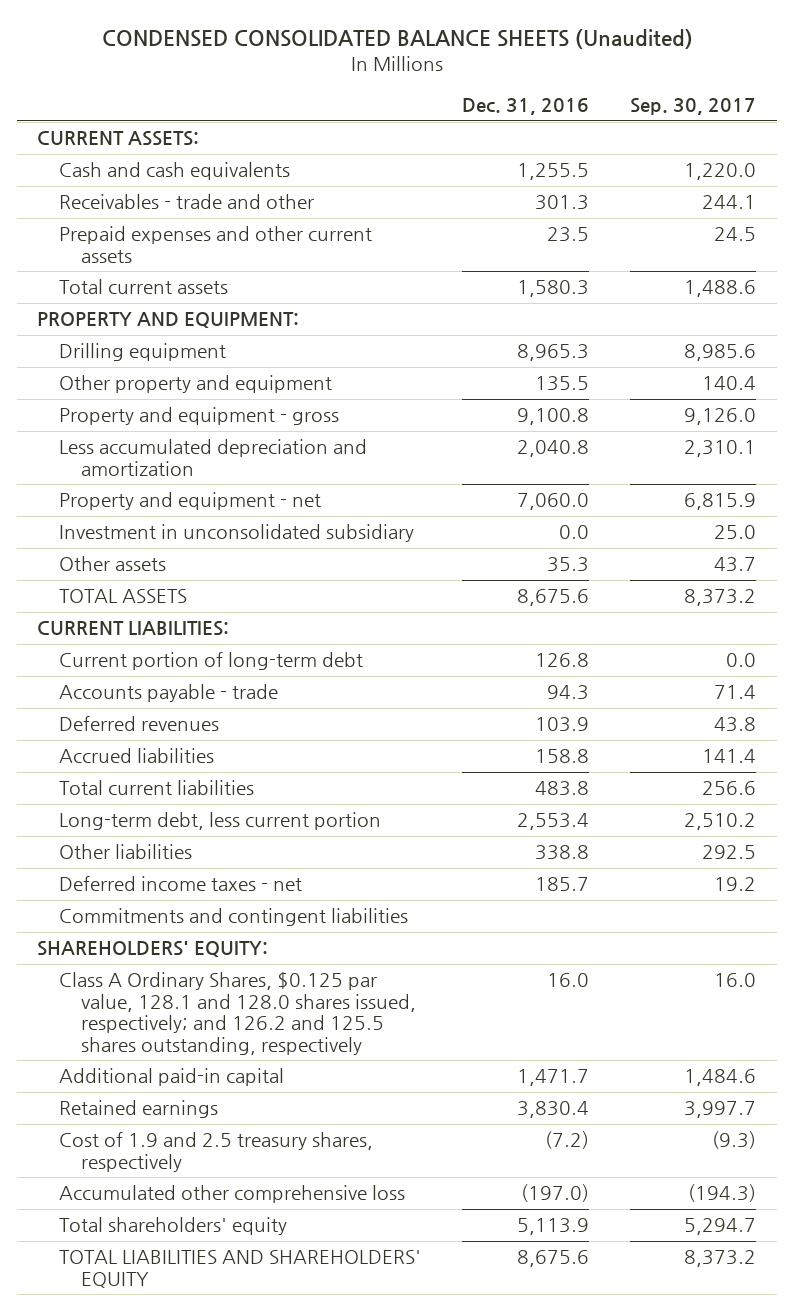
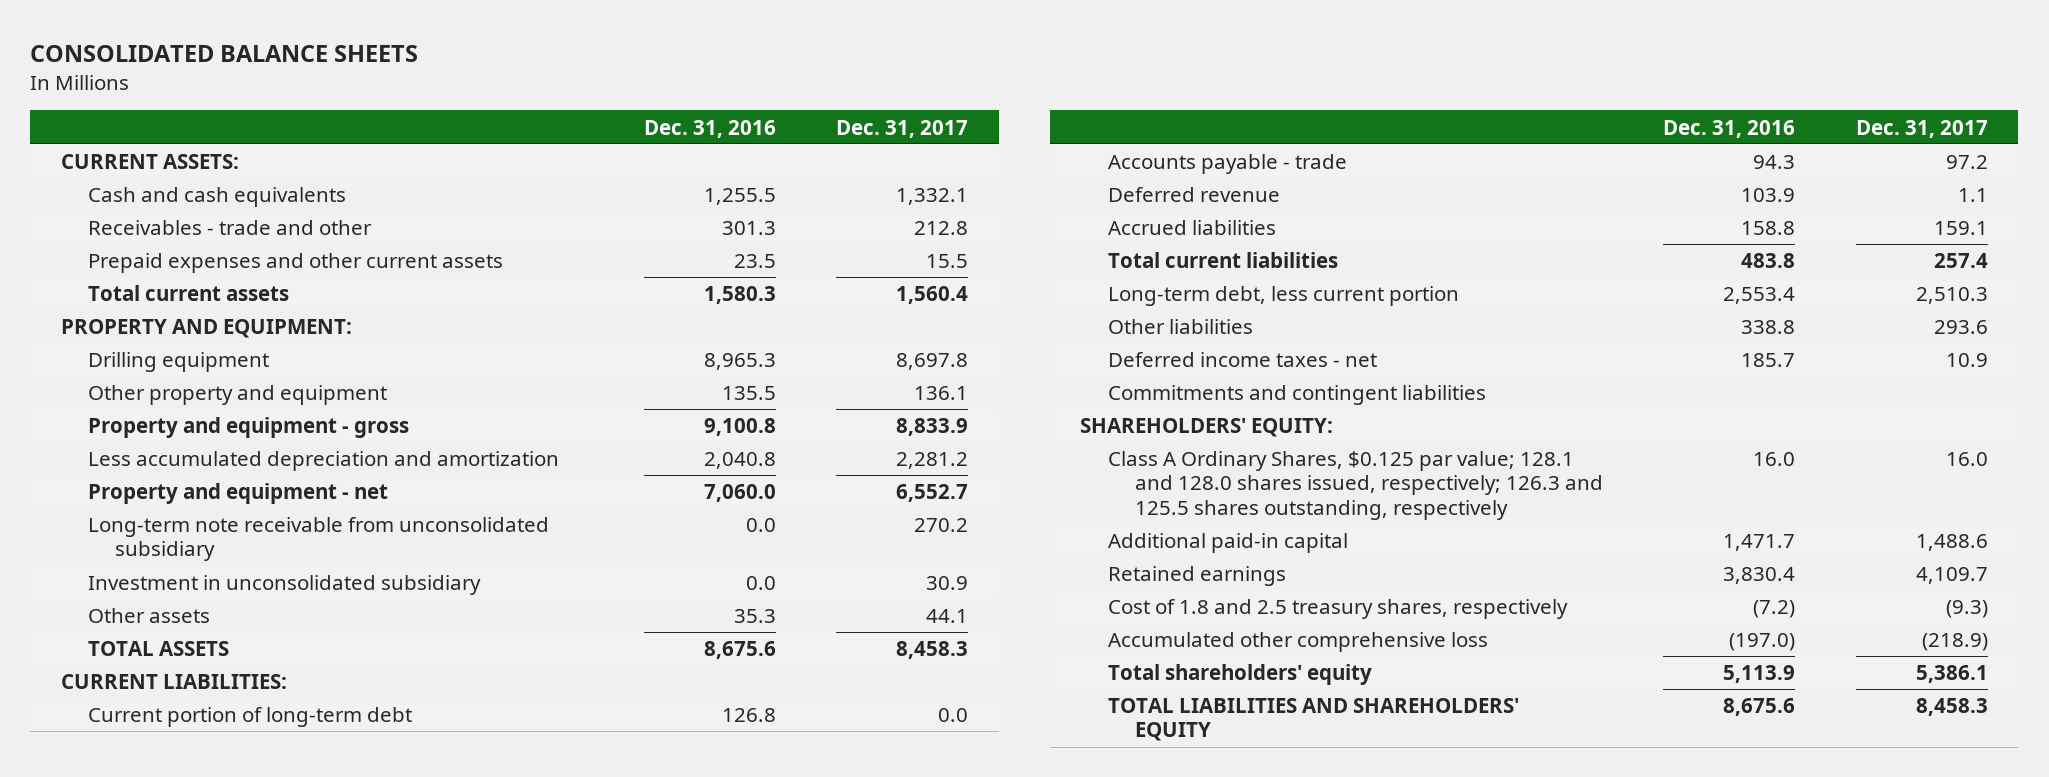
- CONDENSED CONSOLIDATED BALANCE SHEETS (Unaudited)
+ CONSOLIDATED BALANCE SHEETS
- | Dec. 31, 2016 | Sep. 30, 2017
+ | Dec. 31, 2016 | Dec. 31, 2017
+ Long-term note receivable from unconsolidated subsidiary | 0.0 | 270.2
- Deferred revenues | 103.9 | 43.8
+ Deferred revenue | 103.9 | 1.1
- Class A Ordinary Shares, $0.125 par value, 128.1 and 128.0 shares issued, respectively; and 126.2 and 125.5 shares outstanding, respectively | 16.0 | 16.0
+ Class A Ordinary Shares, $0.125 par value; 128.1 and 128.0 shares issued, respectively; 126.3 and 125.5 shares outstanding, respectively | 16.0 | 16.0
- Cost of 1.9 and 2.5 treasury shares, respectively | (7.2) | (9.3)
+ Cost of 1.8 and 2.5 treasury shares, respectively | (7.2) | (9.3)

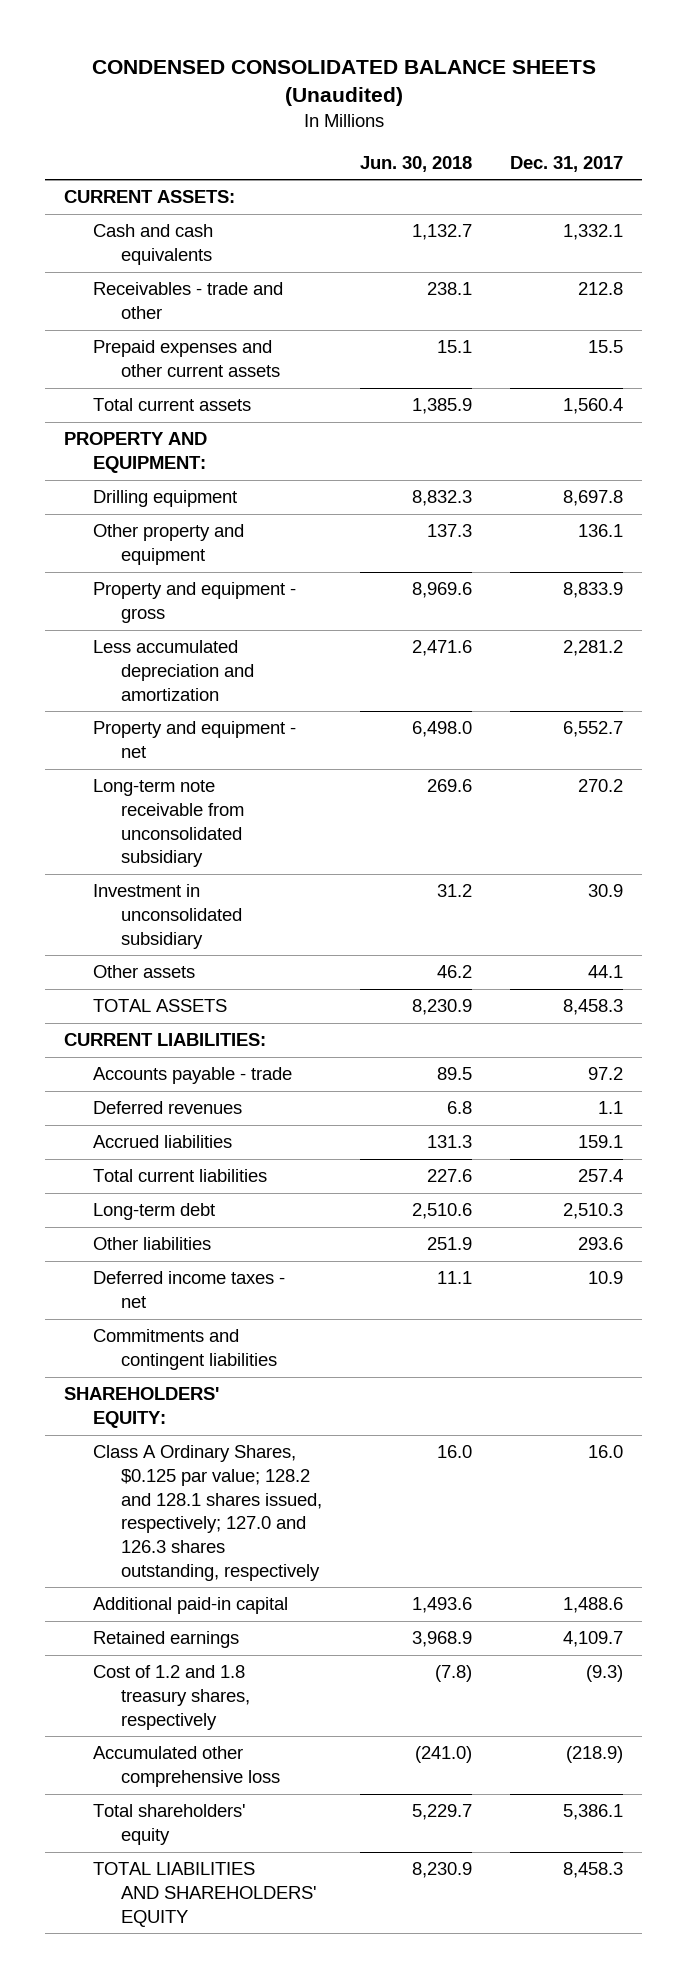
- CONSOLIDATED BALANCE SHEETS
+ CONDENSED CONSOLIDATED BALANCE SHEETS (Unaudited)
- | Dec. 31, 2016 | Dec. 31, 2017
+ | Jun. 30, 2018 | Dec. 31, 2017
- Current portion of long-term debt | 126.8 | 0.0
- Deferred revenue | 103.9 | 1.1
+ Deferred revenues | 6.8 | 1.1
- Long-term debt, less current portion | 2,553.4 | 2,510.3
+ Long-term debt | 2,510.6 | 2,510.3
- Class A Ordinary Shares, $0.125 par value; 128.1 and 128.0 shares issued, respectively; 126.3 and 125.5 shares outstanding, respectively | 16.0 | 16.0
+ Class A Ordinary Shares, $0.125 par value; 128.2 and 128.1 shares issued, respectively; 127.0 and 126.3 shares outstanding, respectively | 16.0 | 16.0
- Cost of 1.8 and 2.5 treasury shares, respectively | (7.2) | (9.3)
+ Cost of 1.2 and 1.8 treasury shares, respectively | (7.8) | (9.3)

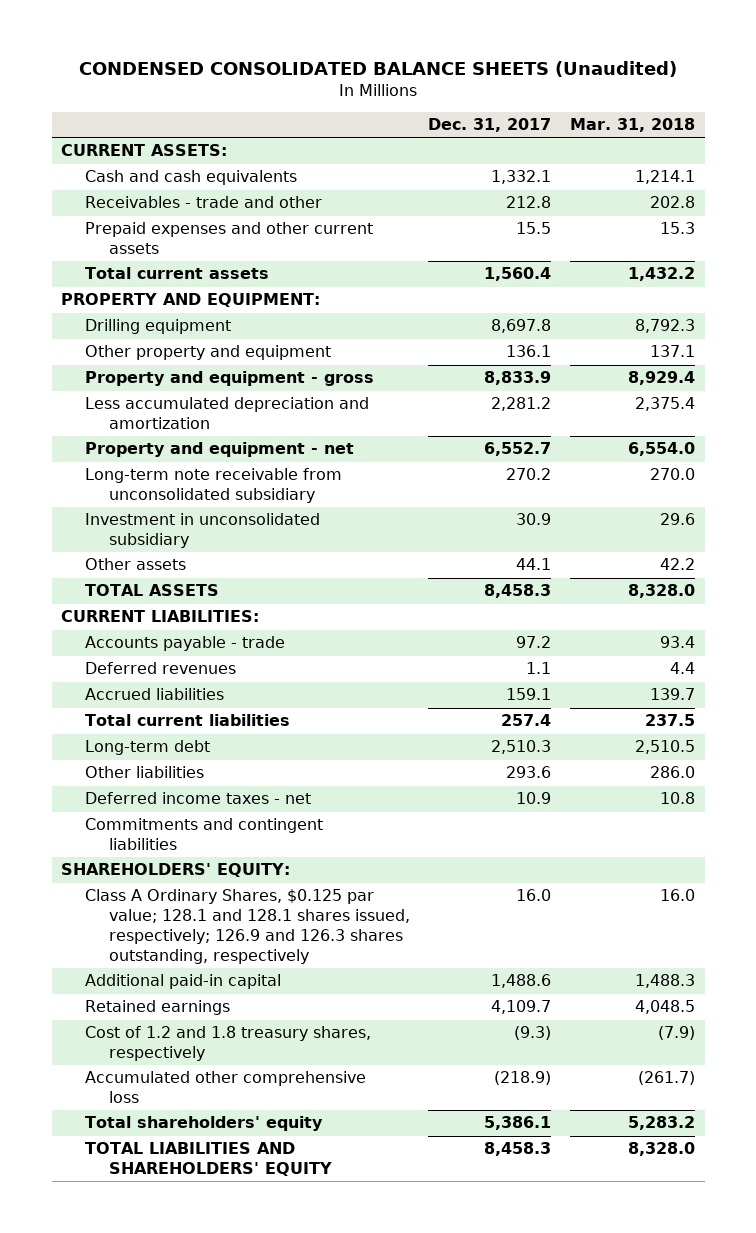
- | Jun. 30, 2018 | Dec. 31, 2017
+ | Dec. 31, 2017 | Mar. 31, 2018
- Class A Ordinary Shares, $0.125 par value; 128.2 and 128.1 shares issued, respectively; 127.0 and 126.3 shares outstanding, respectively | 16.0 | 16.0
+ Class A Ordinary Shares, $0.125 par value; 128.1 and 128.1 shares issued, respectively; 126.9 and 126.3 shares outstanding, respectively | 16.0 | 16.0

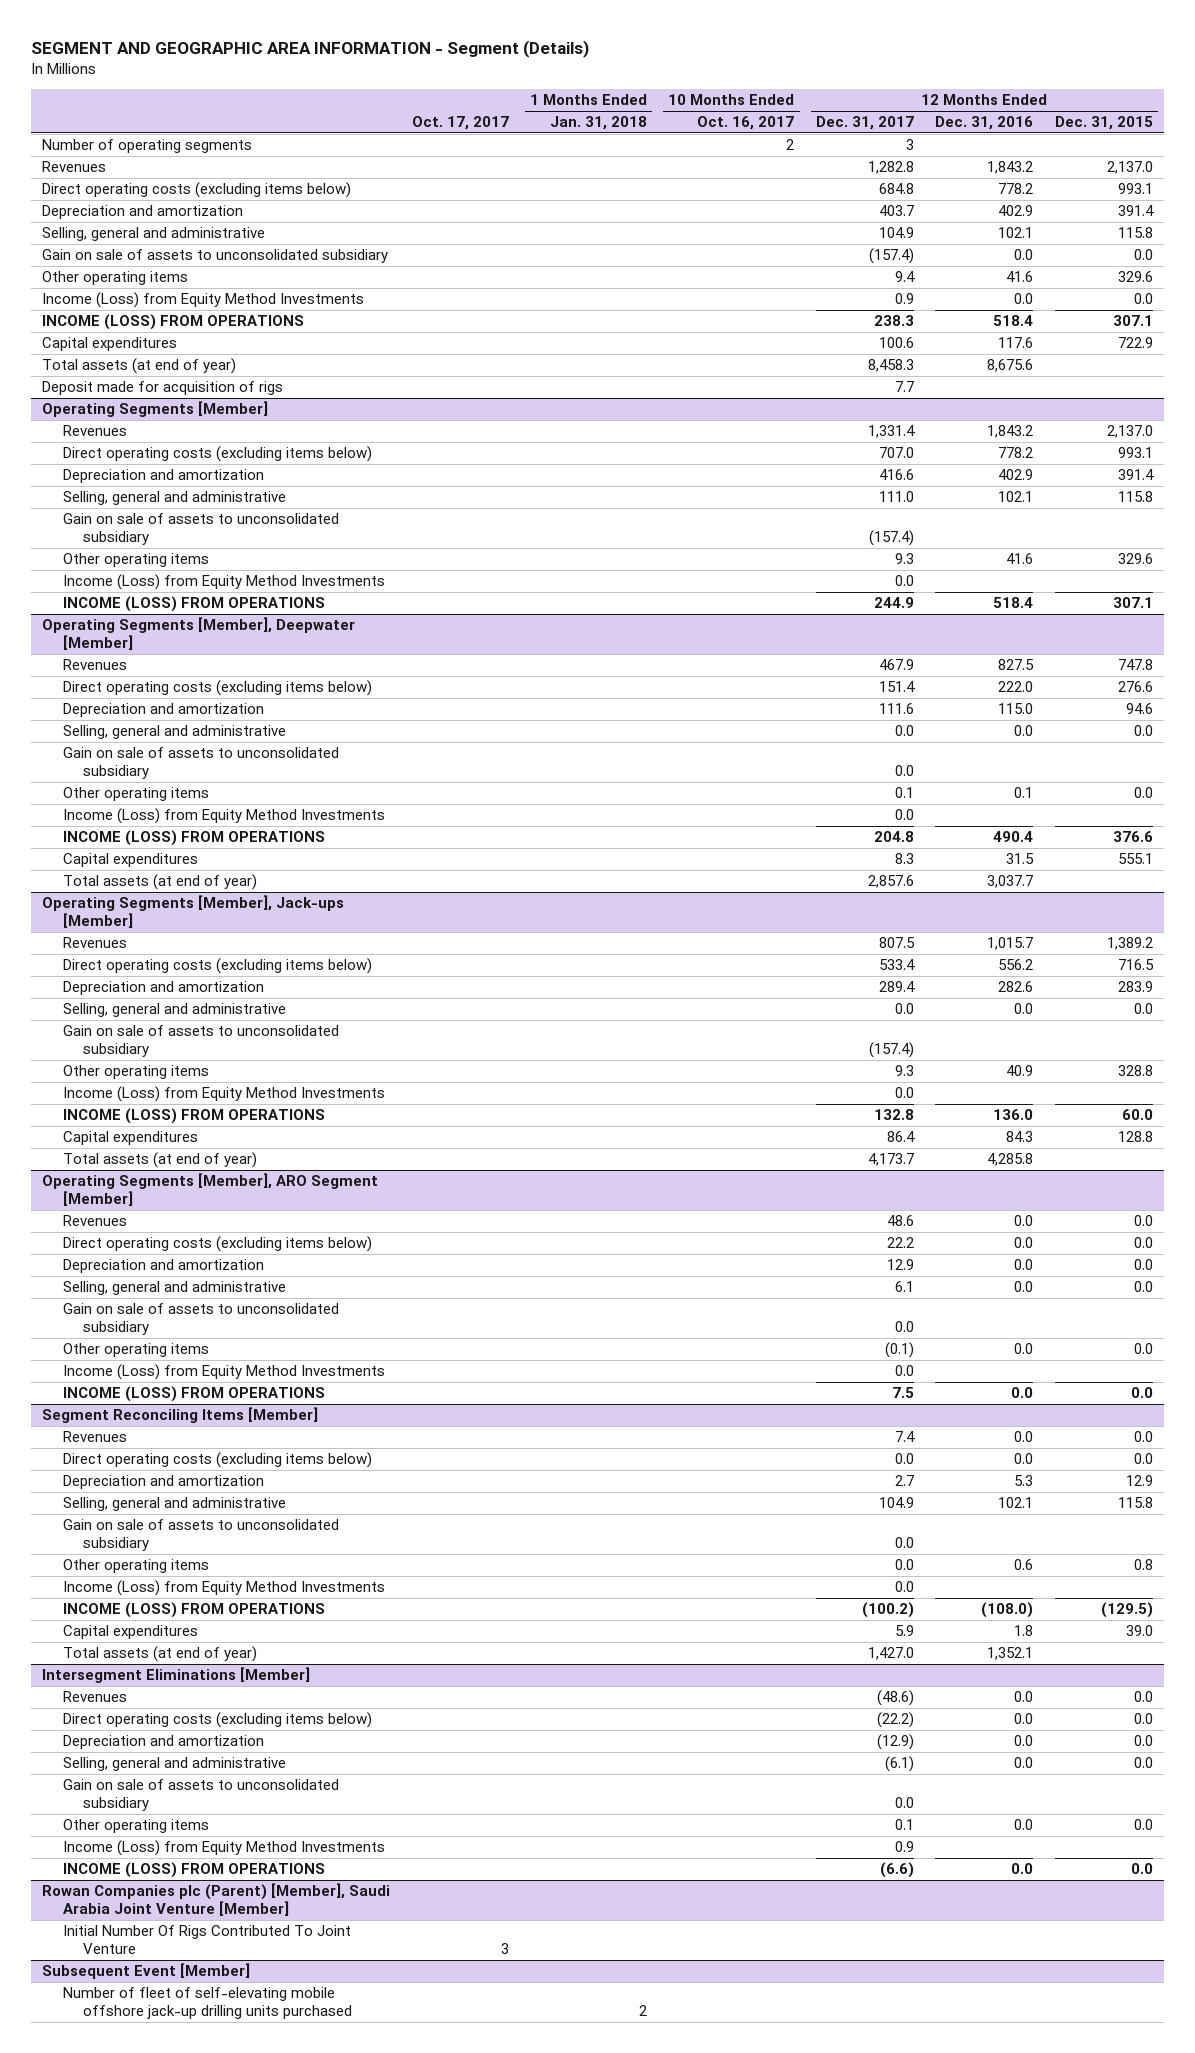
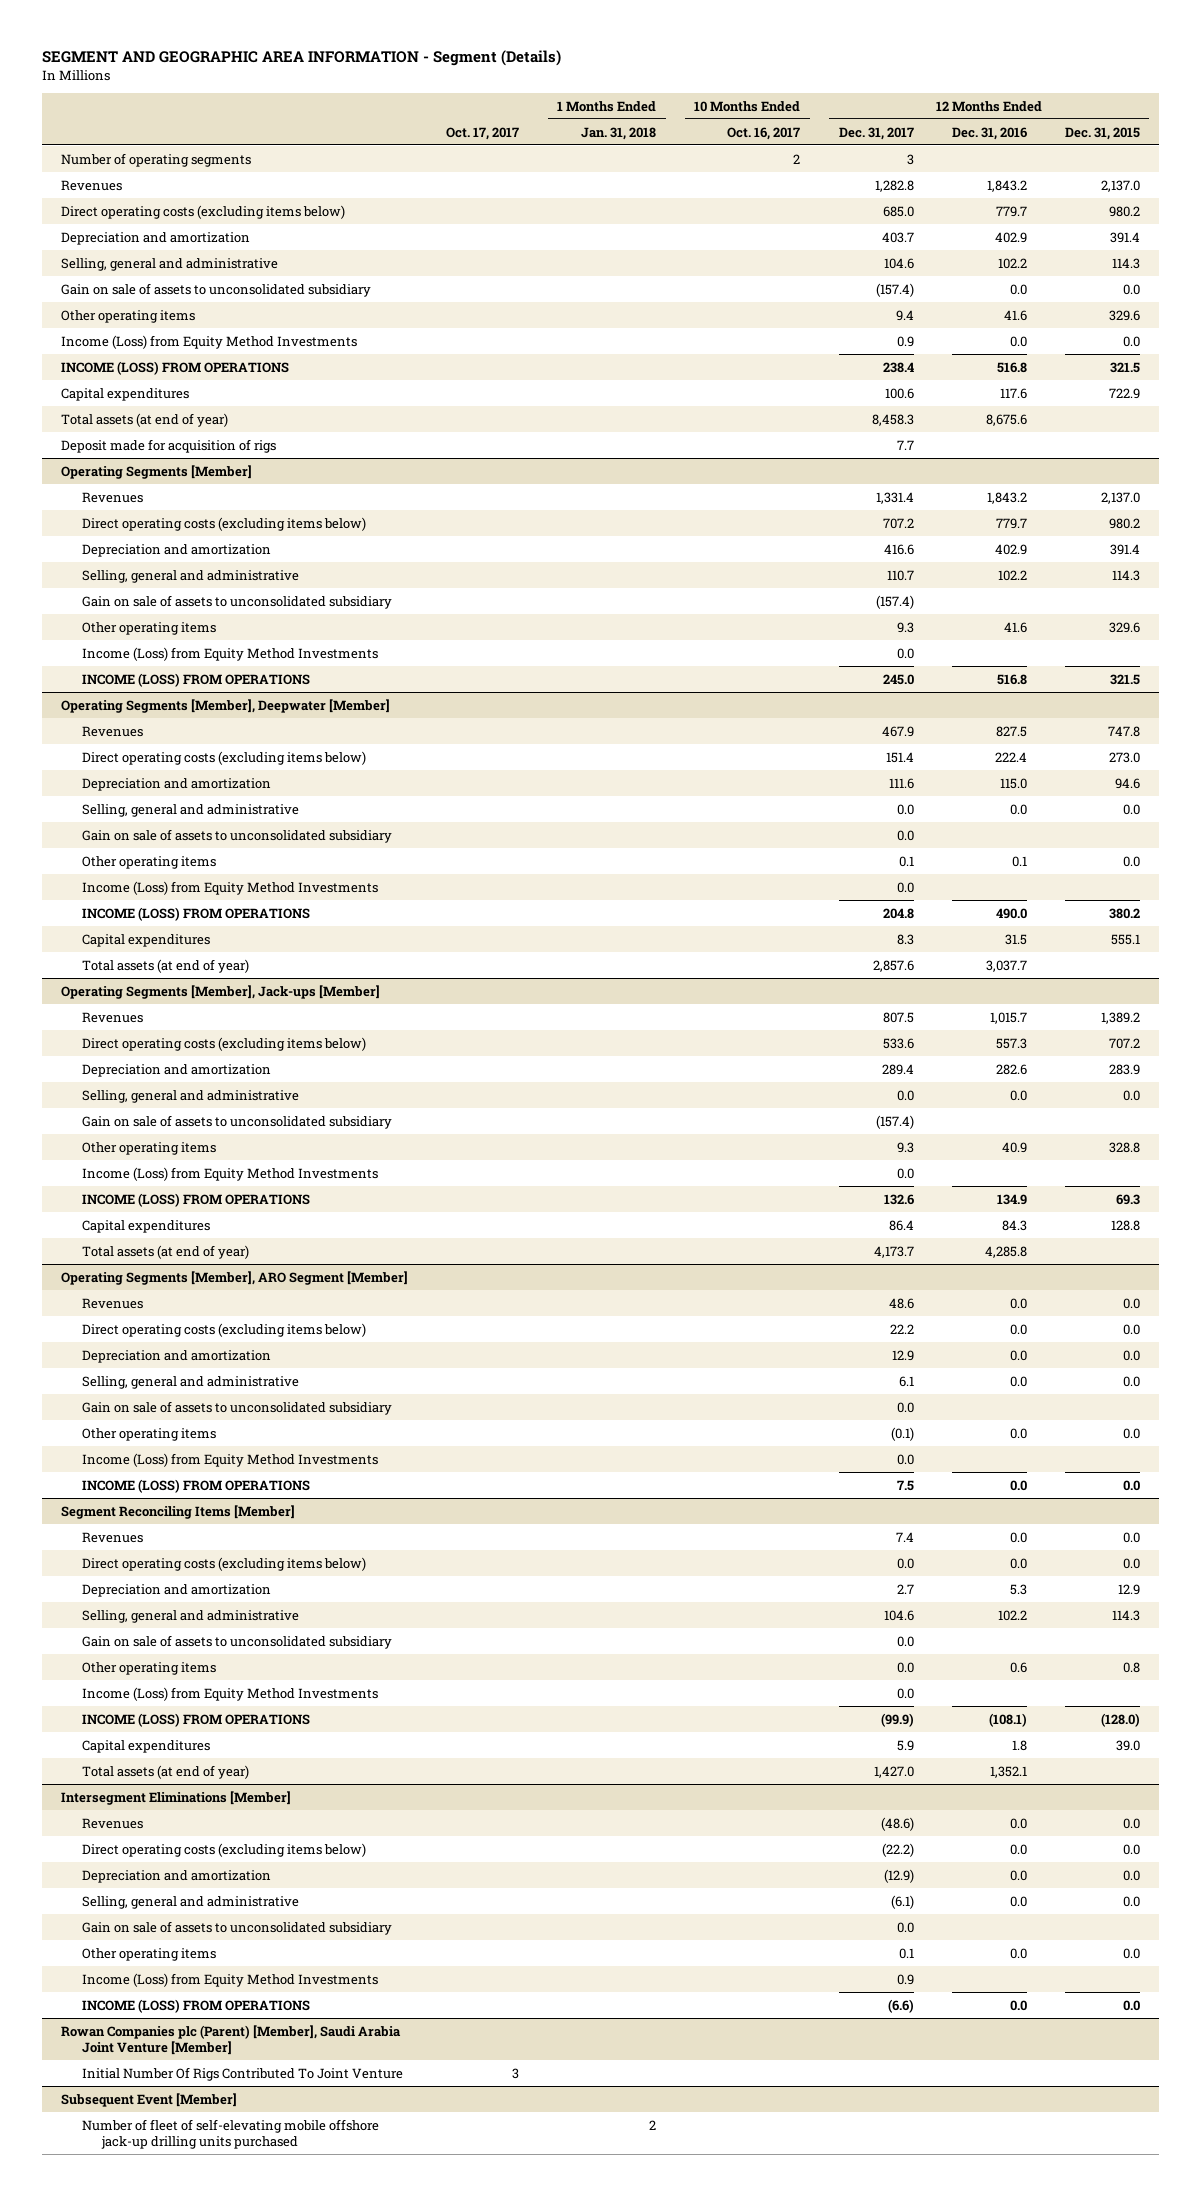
- Direct operating costs (excluding items below) | | | | 684.8 | 778.2 | 993.1
+ Direct operating costs (excluding items below) | | | | 685.0 | 779.7 | 980.2
- Selling, general and administrative | | | | 104.9 | 102.1 | 115.8
+ Selling, general and administrative | | | | 104.6 | 102.2 | 114.3
- INCOME (LOSS) FROM OPERATIONS | | | | 238.3 | 518.4 | 307.1
+ INCOME (LOSS) FROM OPERATIONS | | | | 238.4 | 516.8 | 321.5
@ Operating Segments [Member]
- Direct operating costs (excluding items below) | | | | 707.0 | 778.2 | 993.1
+ Direct operating costs (excluding items below) | | | | 707.2 | 779.7 | 980.2
- Selling, general and administrative | | | | 111.0 | 102.1 | 115.8
+ Selling, general and administrative | | | | 110.7 | 102.2 | 114.3
- INCOME (LOSS) FROM OPERATIONS | | | | 244.9 | 518.4 | 307.1
+ INCOME (LOSS) FROM OPERATIONS | | | | 245.0 | 516.8 | 321.5
@ Operating Segments [Member], Deepwater [Member]
- Direct operating costs (excluding items below) | | | | 151.4 | 222.0 | 276.6
+ Direct operating costs (excluding items below) | | | | 151.4 | 222.4 | 273.0
- INCOME (LOSS) FROM OPERATIONS | | | | 204.8 | 490.4 | 376.6
+ INCOME (LOSS) FROM OPERATIONS | | | | 204.8 | 490.0 | 380.2
@ Operating Segments [Member], Jack-ups [Member]
- Direct operating costs (excluding items below) | | | | 533.4 | 556.2 | 716.5
+ Direct operating costs (excluding items below) | | | | 533.6 | 557.3 | 707.2
- INCOME (LOSS) FROM OPERATIONS | | | | 132.8 | 136.0 | 60.0
+ INCOME (LOSS) FROM OPERATIONS | | | | 132.6 | 134.9 | 69.3
@ Segment Reconciling Items [Member]
- Selling, general and administrative | | | | 104.9 | 102.1 | 115.8
+ Selling, general and administrative | | | | 104.6 | 102.2 | 114.3
- INCOME (LOSS) FROM OPERATIONS | | | | (100.2) | (108.0) | (129.5)
+ INCOME (LOSS) FROM OPERATIONS | | | | (99.9) | (108.1) | (128.0)

